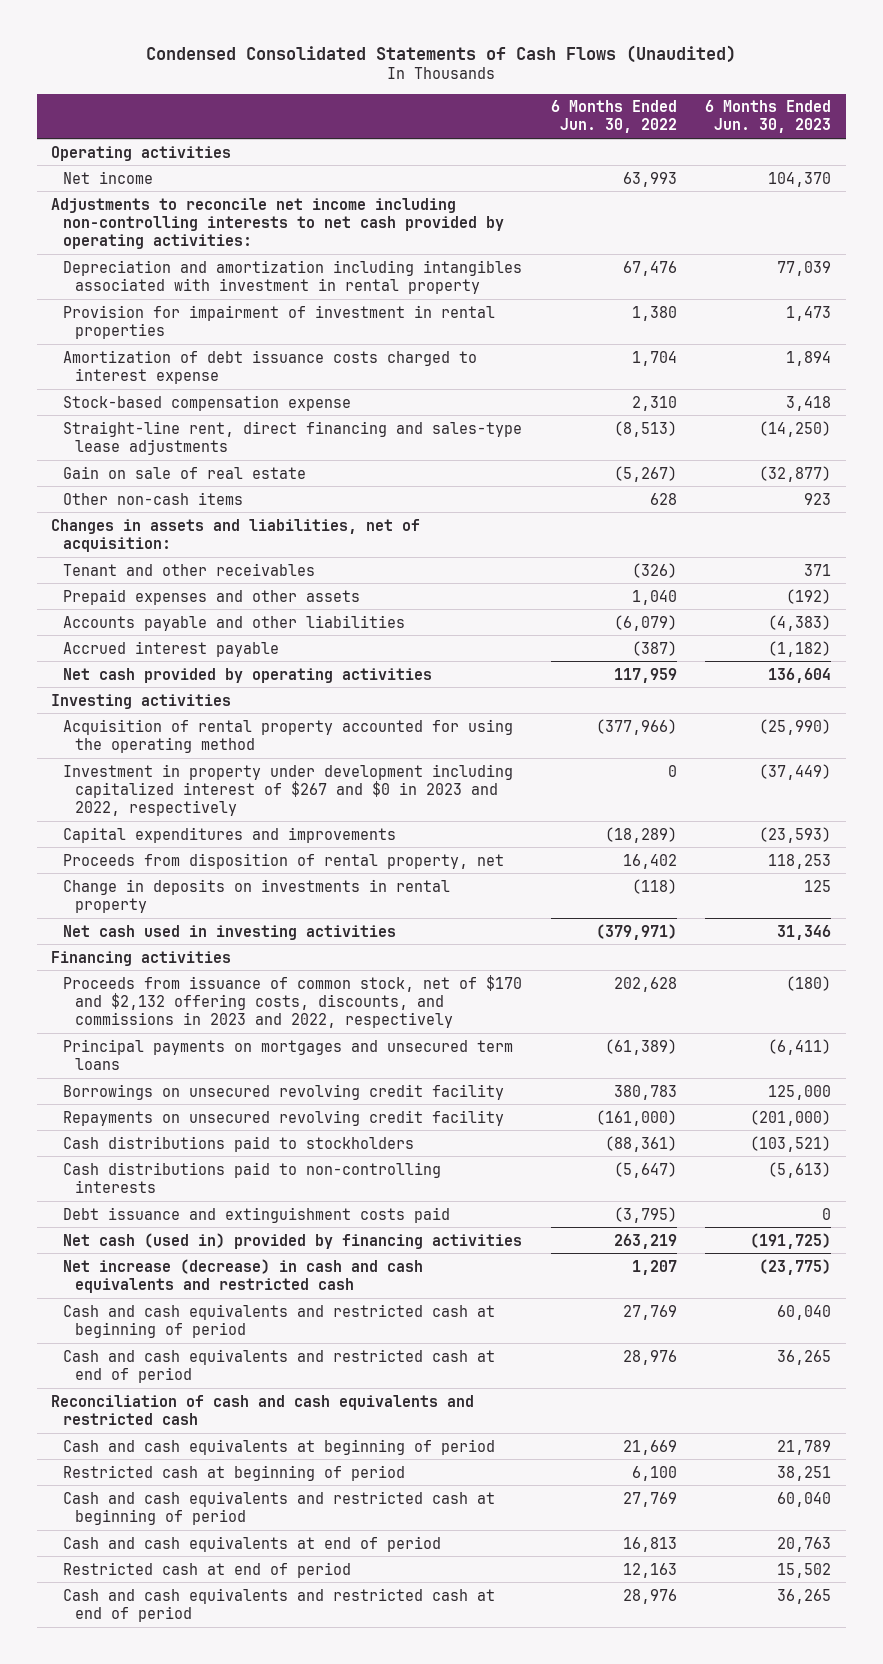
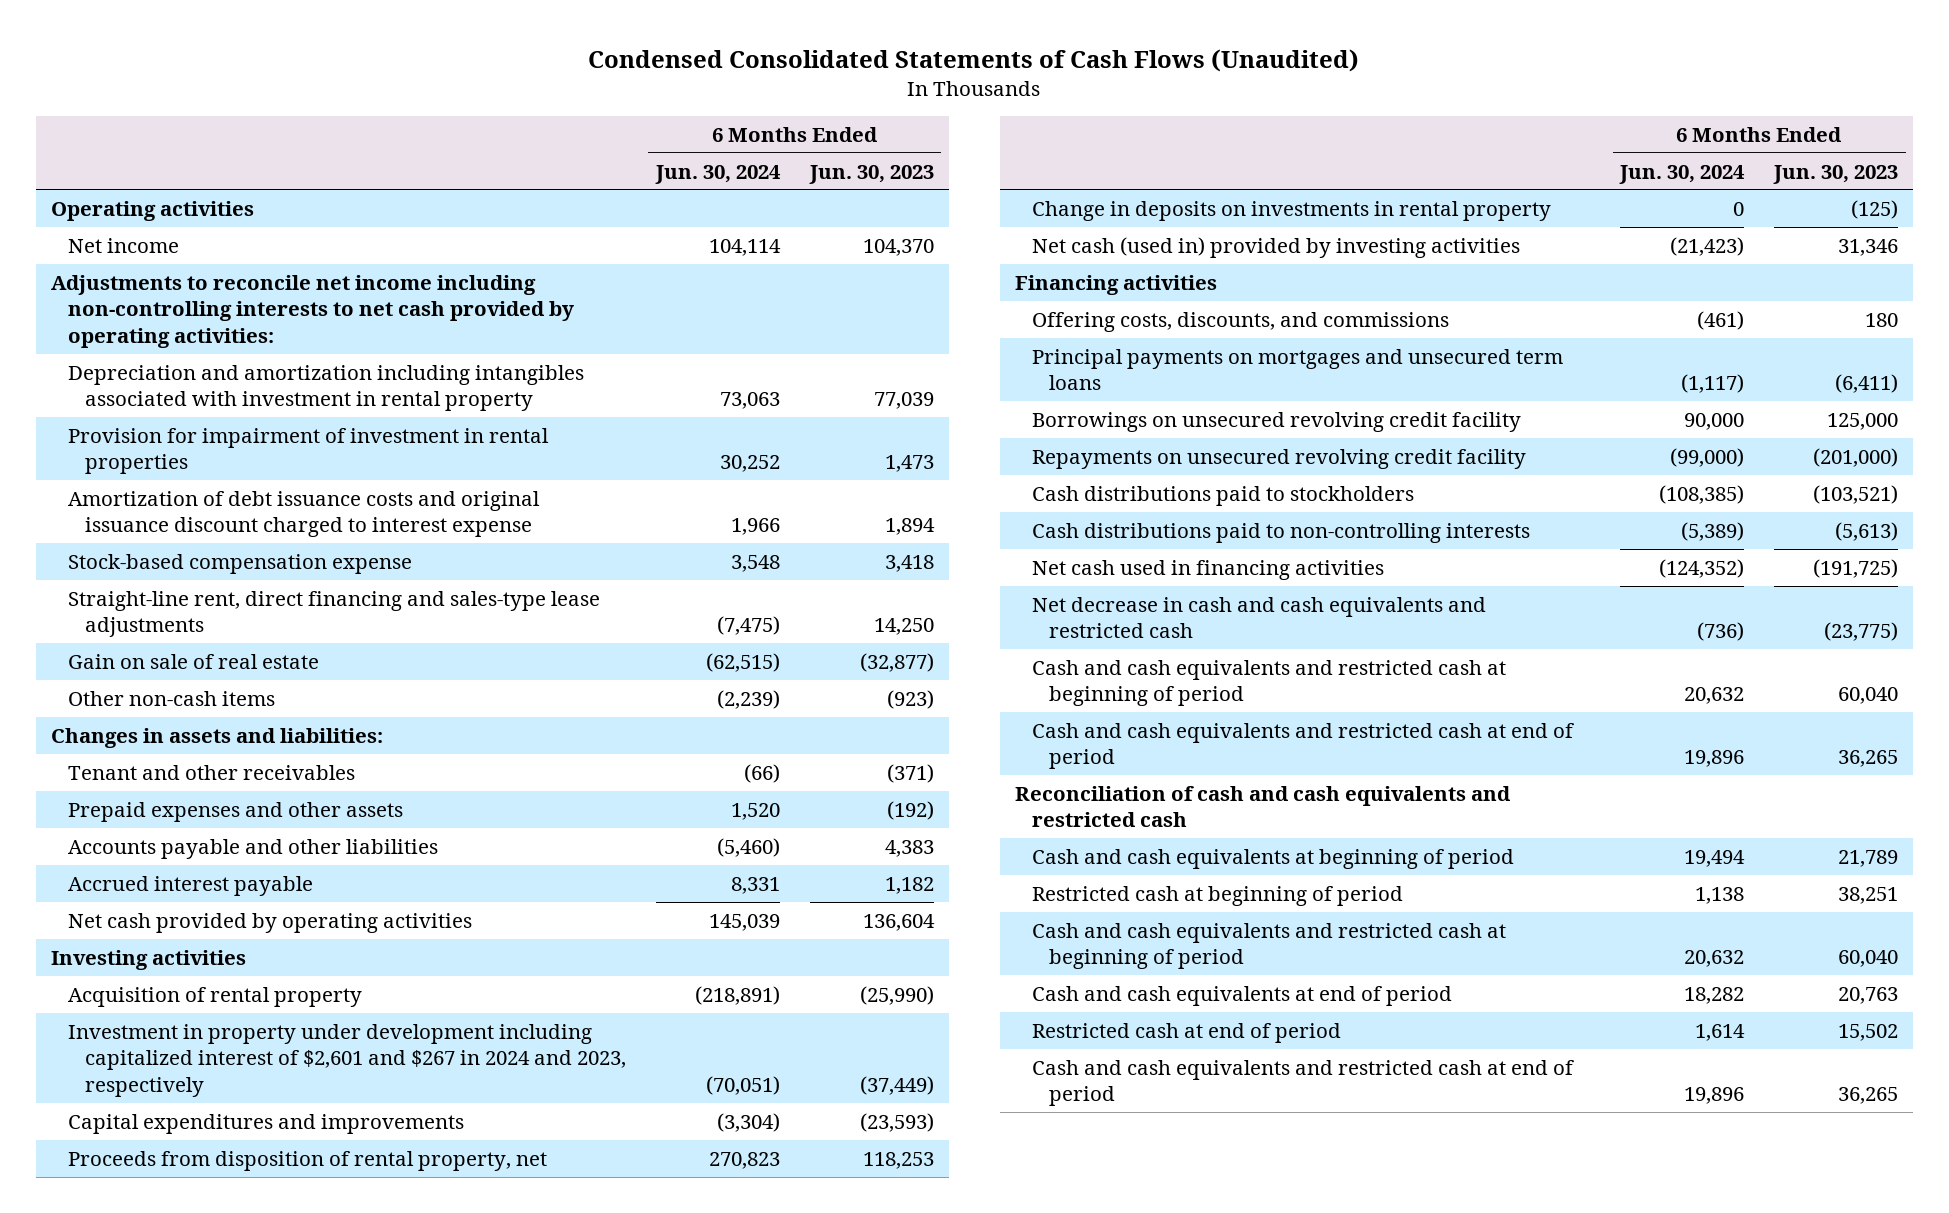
- | 6 Months Ended Jun. 30, 2022 | 6 Months Ended Jun. 30, 2023
+ | 6 Months Ended Jun. 30, 2024 | 6 Months Ended Jun. 30, 2023
- Amortization of debt issuance costs charged to interest expense | 1,704 | 1,894
+ Amortization of debt issuance costs and original issuance discount charged to interest expense | 1,966 | 1,894
- Straight-line rent, direct financing and sales-type lease adjustments | (8,513) | (14,250)
+ Straight-line rent, direct financing and sales-type lease adjustments | (7,475) | 14,250
- Other non-cash items | 628 | 923
- Changes in assets and liabilities, net of acquisition:
- Tenant and other receivables | (326) | 371
+ Other non-cash items | (2,239) | (923)
+ Changes in assets and liabilities:
+ Tenant and other receivables | (66) | (371)
- Accounts payable and other liabilities | (6,079) | (4,383)
- Accrued interest payable | (387) | (1,182)
+ Accounts payable and other liabilities | (5,460) | 4,383
+ Accrued interest payable | 8,331 | 1,182
- Acquisition of rental property accounted for using the operating method | (377,966) | (25,990)
- Investment in property under development including capitalized interest of $267 and $0 in 2023 and 2022, respectively | 0 | (37,449)
+ Acquisition of rental property | (218,891) | (25,990)
+ Investment in property under development including capitalized interest of $2,601 and $267 in 2024 and 2023, respectively | (70,051) | (37,449)
- Change in deposits on investments in rental property | (118) | 125
- Net cash used in investing activities | (379,971) | 31,346
+ Change in deposits on investments in rental property | 0 | (125)
+ Net cash (used in) provided by investing activities | (21,423) | 31,346
- Proceeds from issuance of common stock, net of $170 and $2,132 offering costs, discounts, and commissions in 2023 and 2022, respectively | 202,628 | (180)
+ Offering costs, discounts, and commissions | (461) | 180
- Debt issuance and extinguishment costs paid | (3,795) | 0
- Net cash (used in) provided by financing activities | 263,219 | (191,725)
- Net increase (decrease) in cash and cash equivalents and restricted cash | 1,207 | (23,775)
+ Net cash used in financing activities | (124,352) | (191,725)
+ Net decrease in cash and cash equivalents and restricted cash | (736) | (23,775)

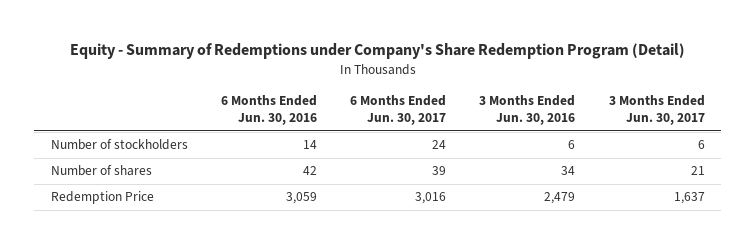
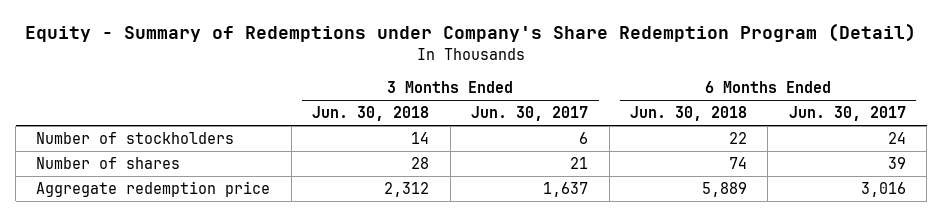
- | 6 Months Ended Jun. 30, 2016 | 6 Months Ended Jun. 30, 2017 | 3 Months Ended Jun. 30, 2016 | 3 Months Ended Jun. 30, 2017
+ | 3 Months Ended Jun. 30, 2018 | 3 Months Ended Jun. 30, 2017 | 6 Months Ended Jun. 30, 2018 | 6 Months Ended Jun. 30, 2017
- Redemption Price | 3,059 | 3,016 | 2,479 | 1,637
+ Aggregate redemption price | 2,312 | 1,637 | 5,889 | 3,016

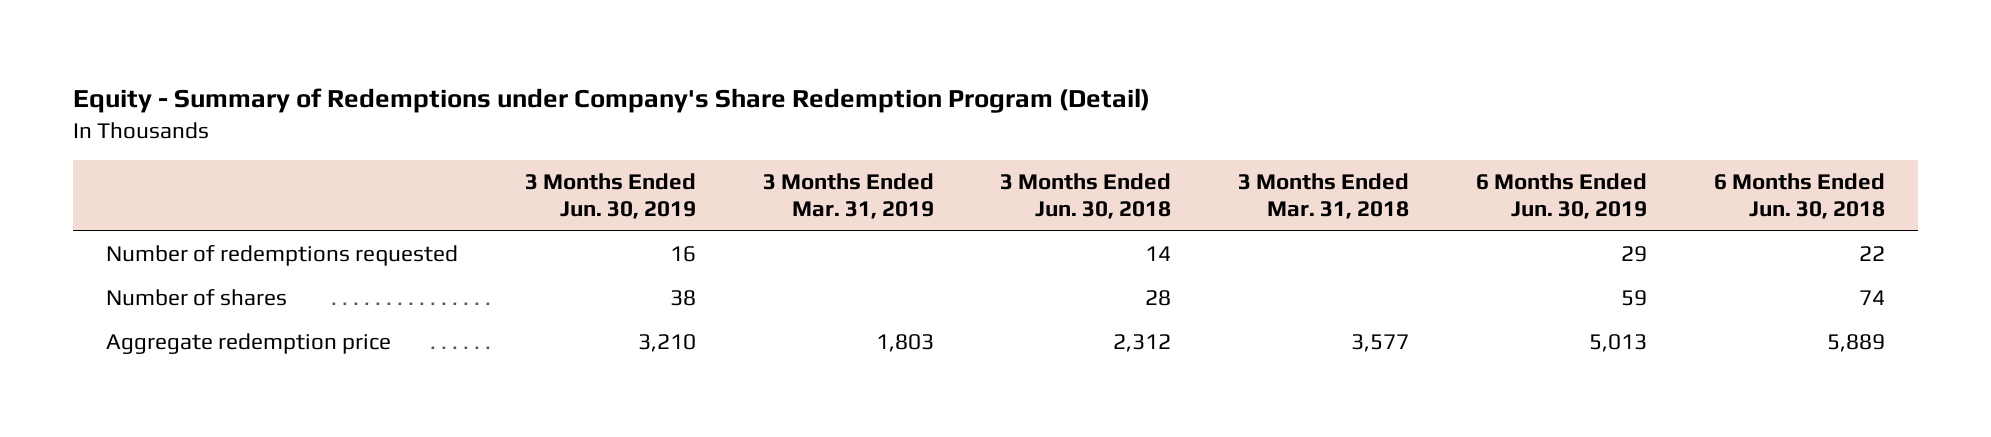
- | 3 Months Ended Jun. 30, 2018 | 3 Months Ended Jun. 30, 2017 | 6 Months Ended Jun. 30, 2018 | 6 Months Ended Jun. 30, 2017
+ | 3 Months Ended Jun. 30, 2019 | 3 Months Ended Mar. 31, 2019 | 3 Months Ended Jun. 30, 2018 | 3 Months Ended Mar. 31, 2018 | 6 Months Ended Jun. 30, 2019 | 6 Months Ended Jun. 30, 2018
- Number of stockholders | 14 | 6 | 22 | 24
+ Number of redemptions requested | 16 | | 14 | | 29 | 22

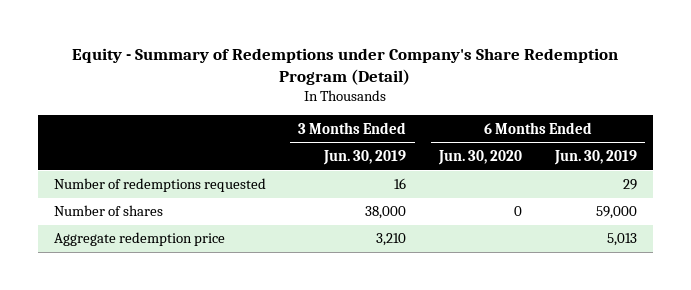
- | 3 Months Ended Jun. 30, 2019 | 3 Months Ended Mar. 31, 2019 | 3 Months Ended Jun. 30, 2018 | 3 Months Ended Mar. 31, 2018 | 6 Months Ended Jun. 30, 2019 | 6 Months Ended Jun. 30, 2018
+ | 3 Months Ended Jun. 30, 2019 | 6 Months Ended Jun. 30, 2020 | 6 Months Ended Jun. 30, 2019
- Number of shares | 38 | | 28 | | 59 | 74
+ Number of shares | 38,000 | 0 | 59,000

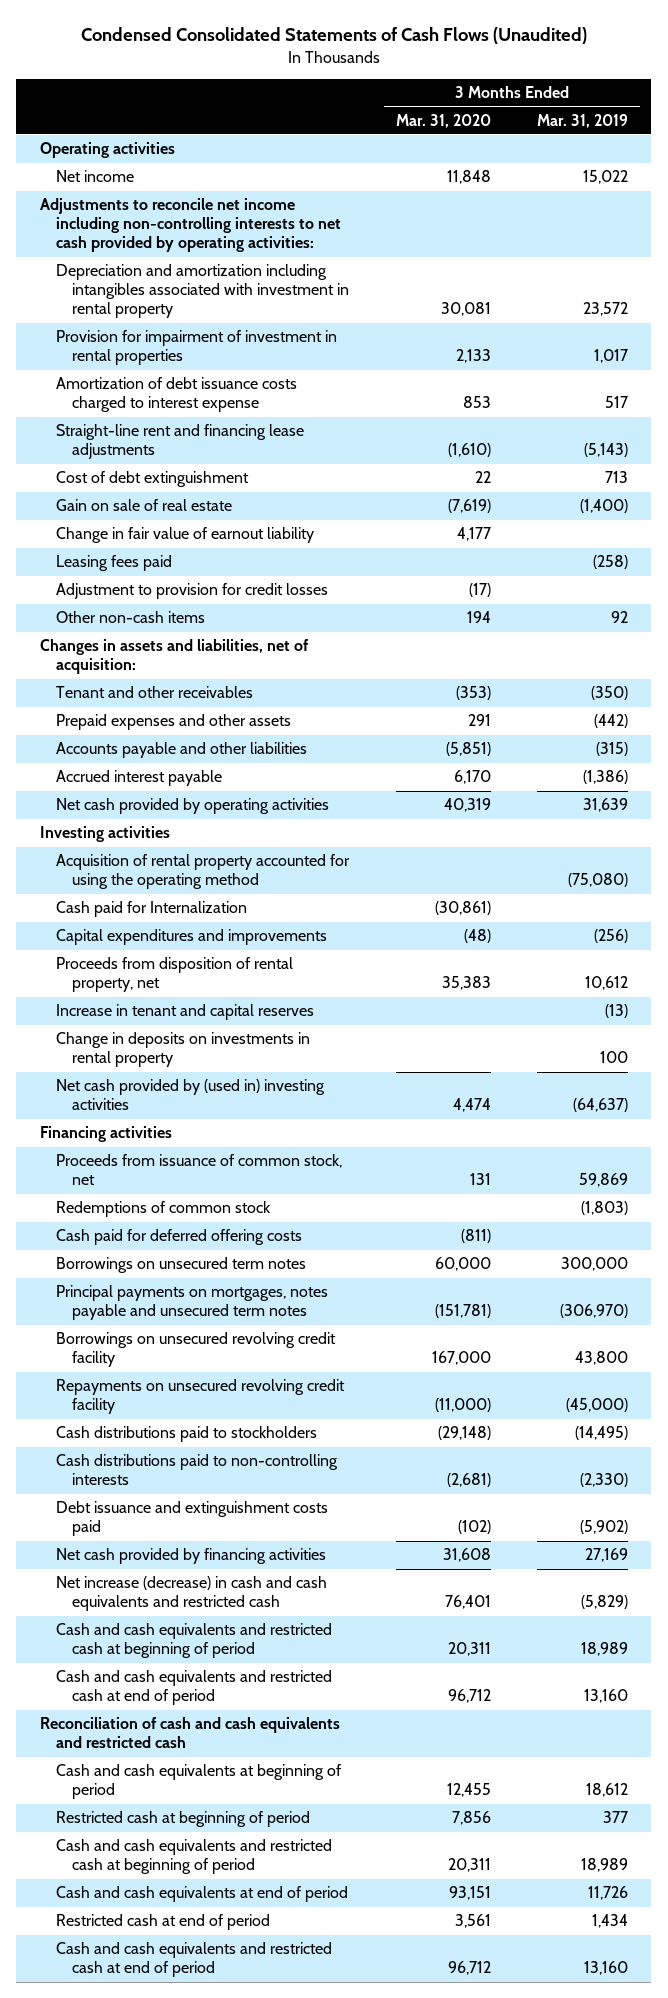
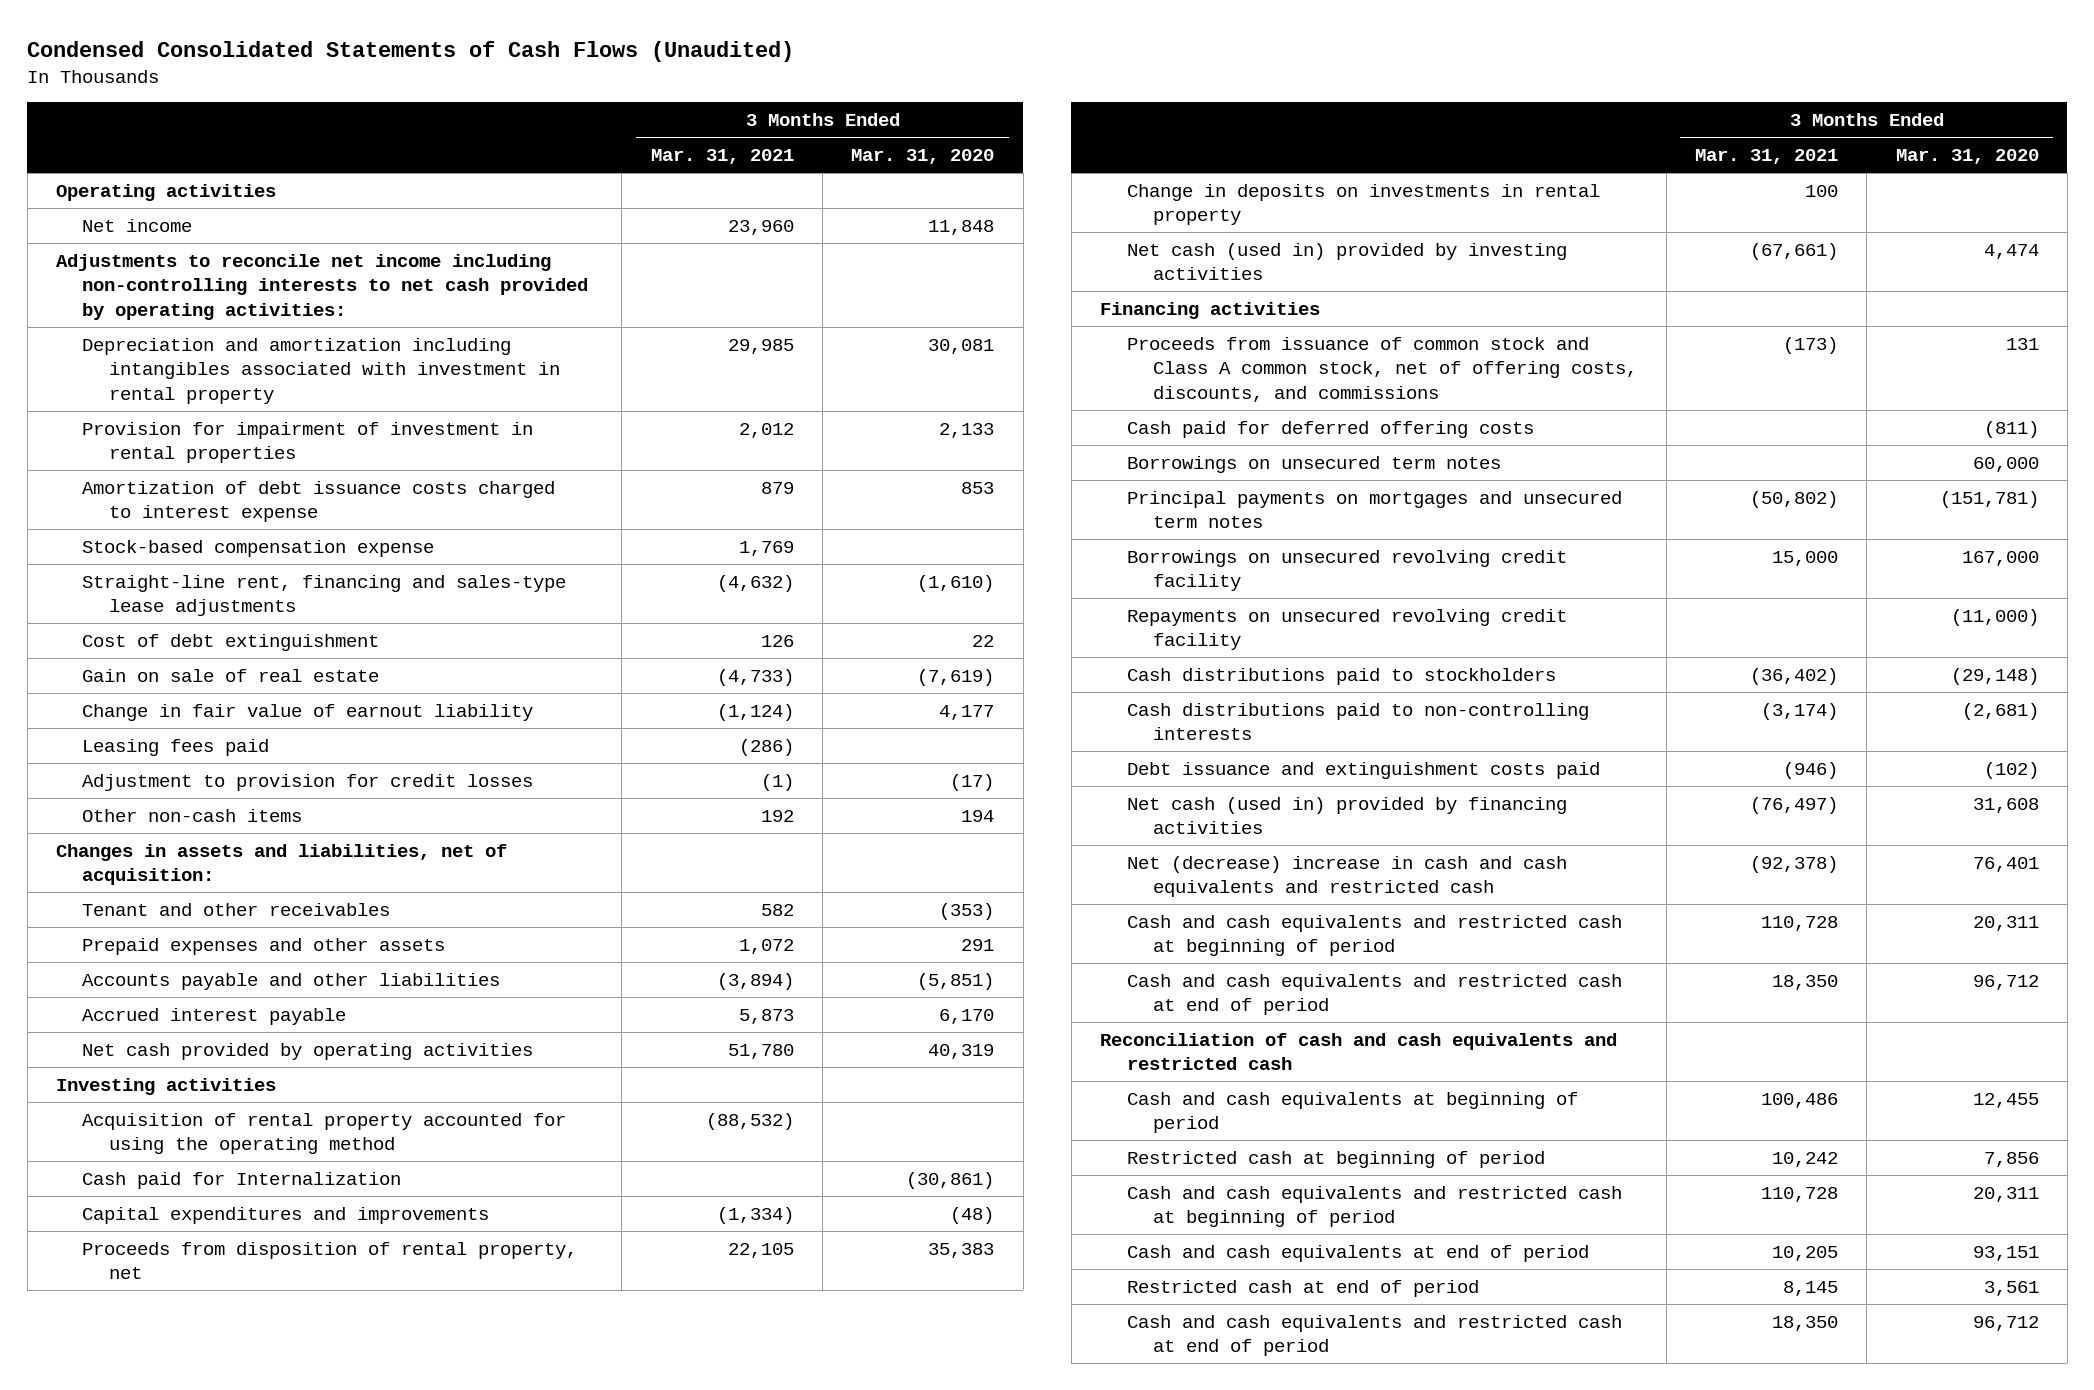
- | 3 Months Ended Mar. 31, 2020 | 3 Months Ended Mar. 31, 2019
+ | 3 Months Ended Mar. 31, 2021 | 3 Months Ended Mar. 31, 2020
- Straight-line rent and financing lease adjustments | (1,610) | (5,143)
+ Stock-based compensation expense | 1,769 |
+ Straight-line rent, financing and sales-type lease adjustments | (4,632) | (1,610)
- Increase in tenant and capital reserves | | (13)
- Net cash provided by (used in) investing activities | 4,474 | (64,637)
+ Net cash (used in) provided by investing activities | (67,661) | 4,474
- Proceeds from issuance of common stock, net | 131 | 59,869
- Redemptions of common stock | | (1,803)
+ Proceeds from issuance of common stock and Class A common stock, net of offering costs, discounts, and commissions | (173) | 131
- Principal payments on mortgages, notes payable and unsecured term notes | (151,781) | (306,970)
+ Principal payments on mortgages and unsecured term notes | (50,802) | (151,781)
- Net cash provided by financing activities | 31,608 | 27,169
- Net increase (decrease) in cash and cash equivalents and restricted cash | 76,401 | (5,829)
+ Net cash (used in) provided by financing activities | (76,497) | 31,608
+ Net (decrease) increase in cash and cash equivalents and restricted cash | (92,378) | 76,401

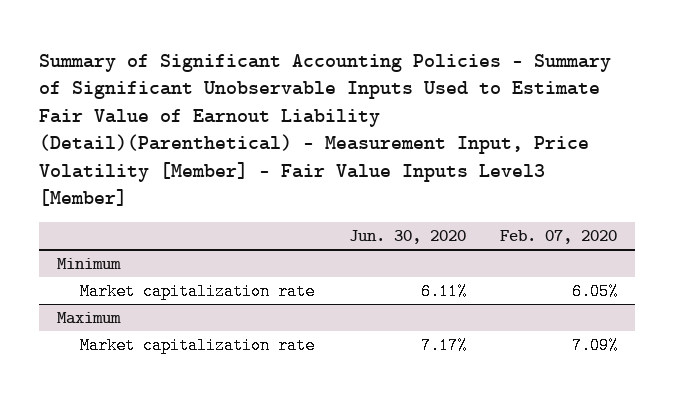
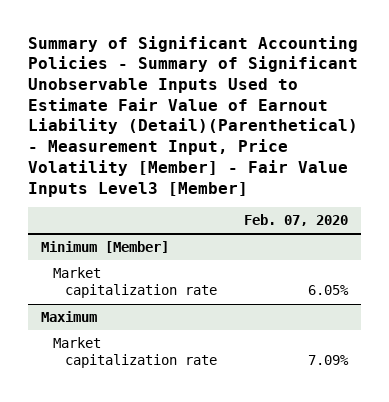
- | Jun. 30, 2020 | Feb. 07, 2020
+ | Feb. 07, 2020
- Minimum
+ Minimum [Member]

